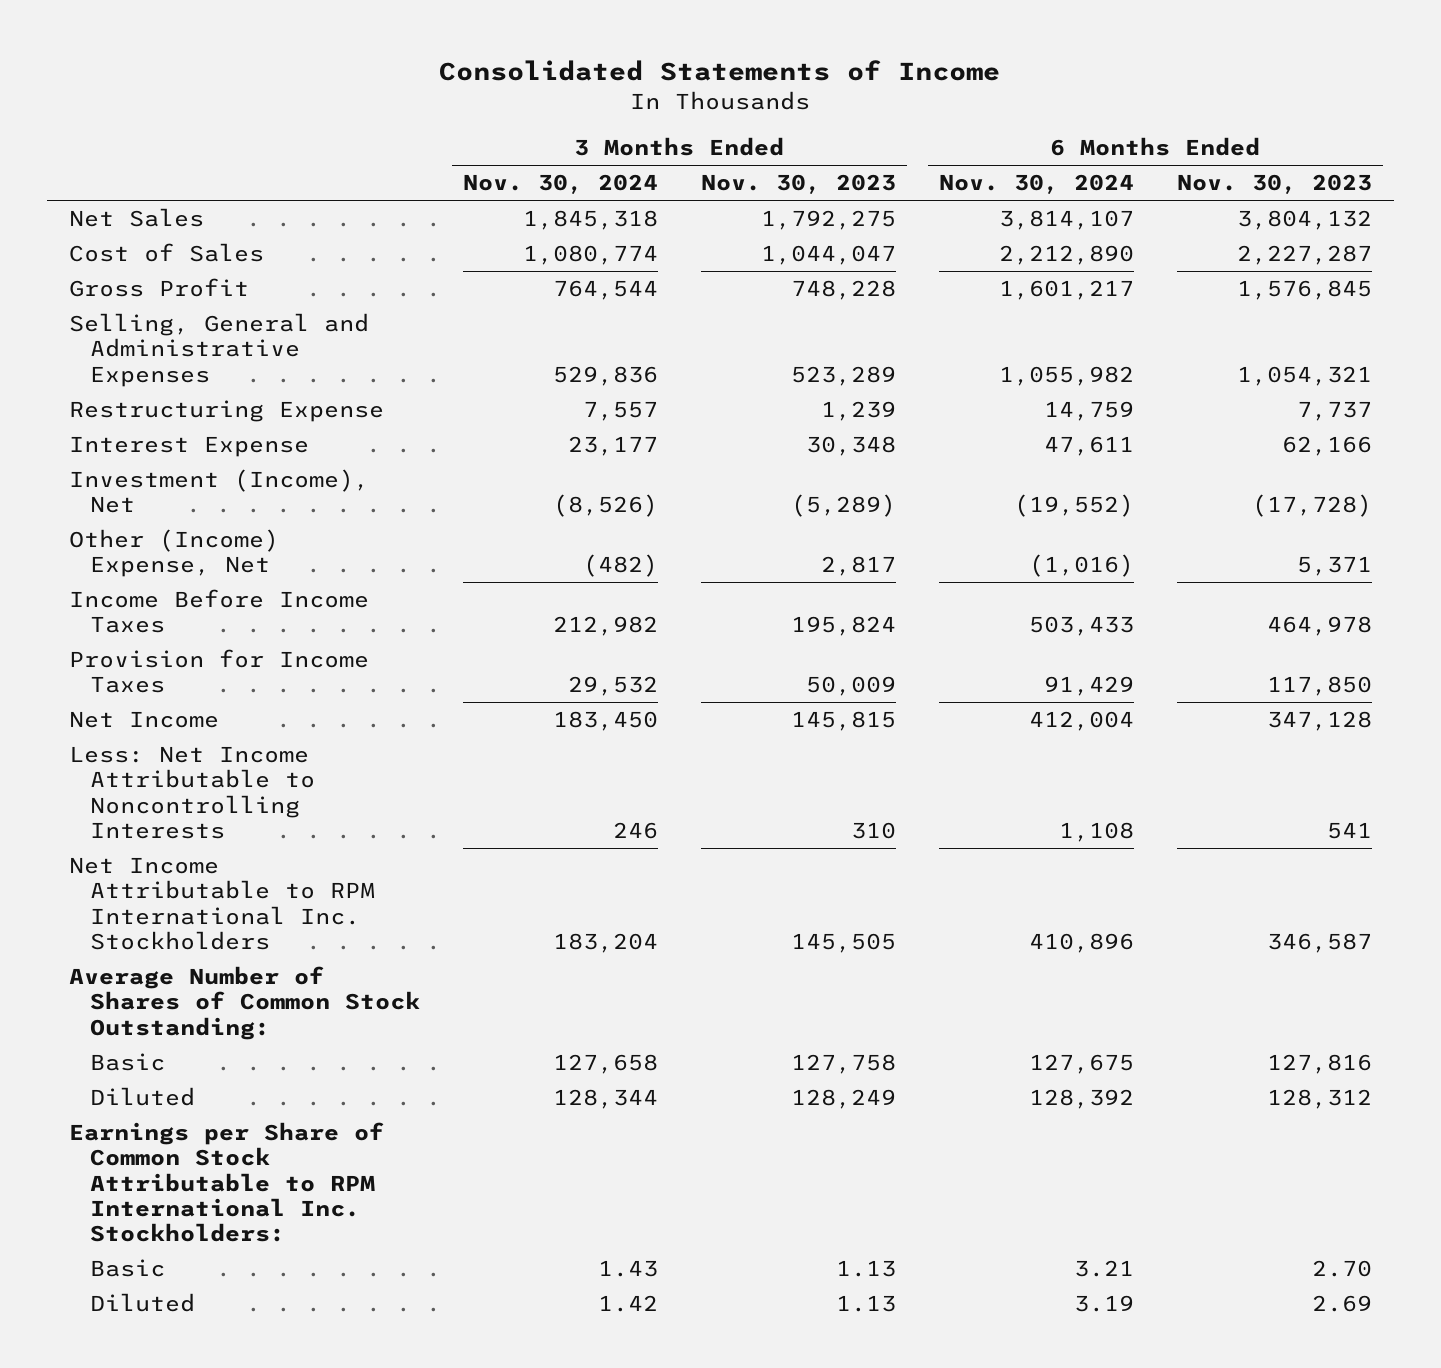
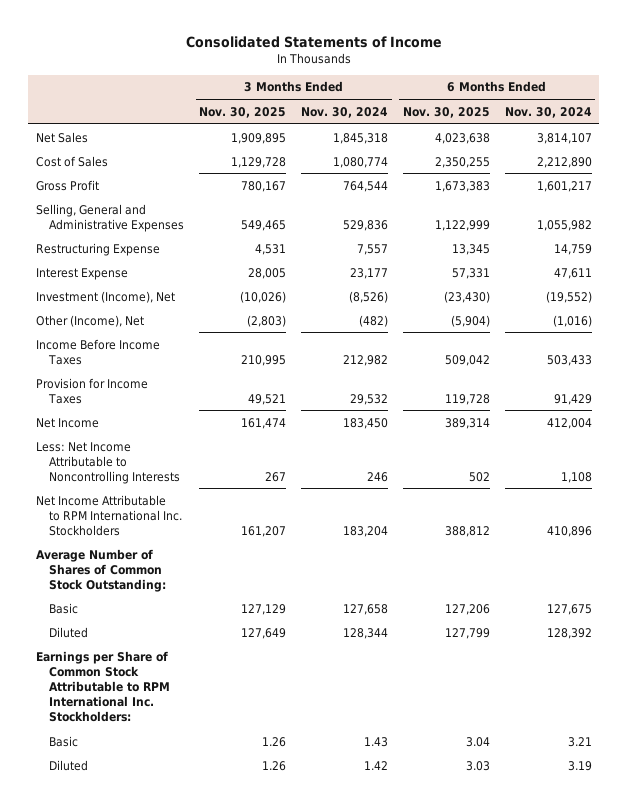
- | 3 Months Ended Nov. 30, 2024 | 3 Months Ended Nov. 30, 2023 | 6 Months Ended Nov. 30, 2024 | 6 Months Ended Nov. 30, 2023
+ | 3 Months Ended Nov. 30, 2025 | 3 Months Ended Nov. 30, 2024 | 6 Months Ended Nov. 30, 2025 | 6 Months Ended Nov. 30, 2024
- Other (Income) Expense, Net | (482) | 2,817 | (1,016) | 5,371
+ Other (Income), Net | (2,803) | (482) | (5,904) | (1,016)

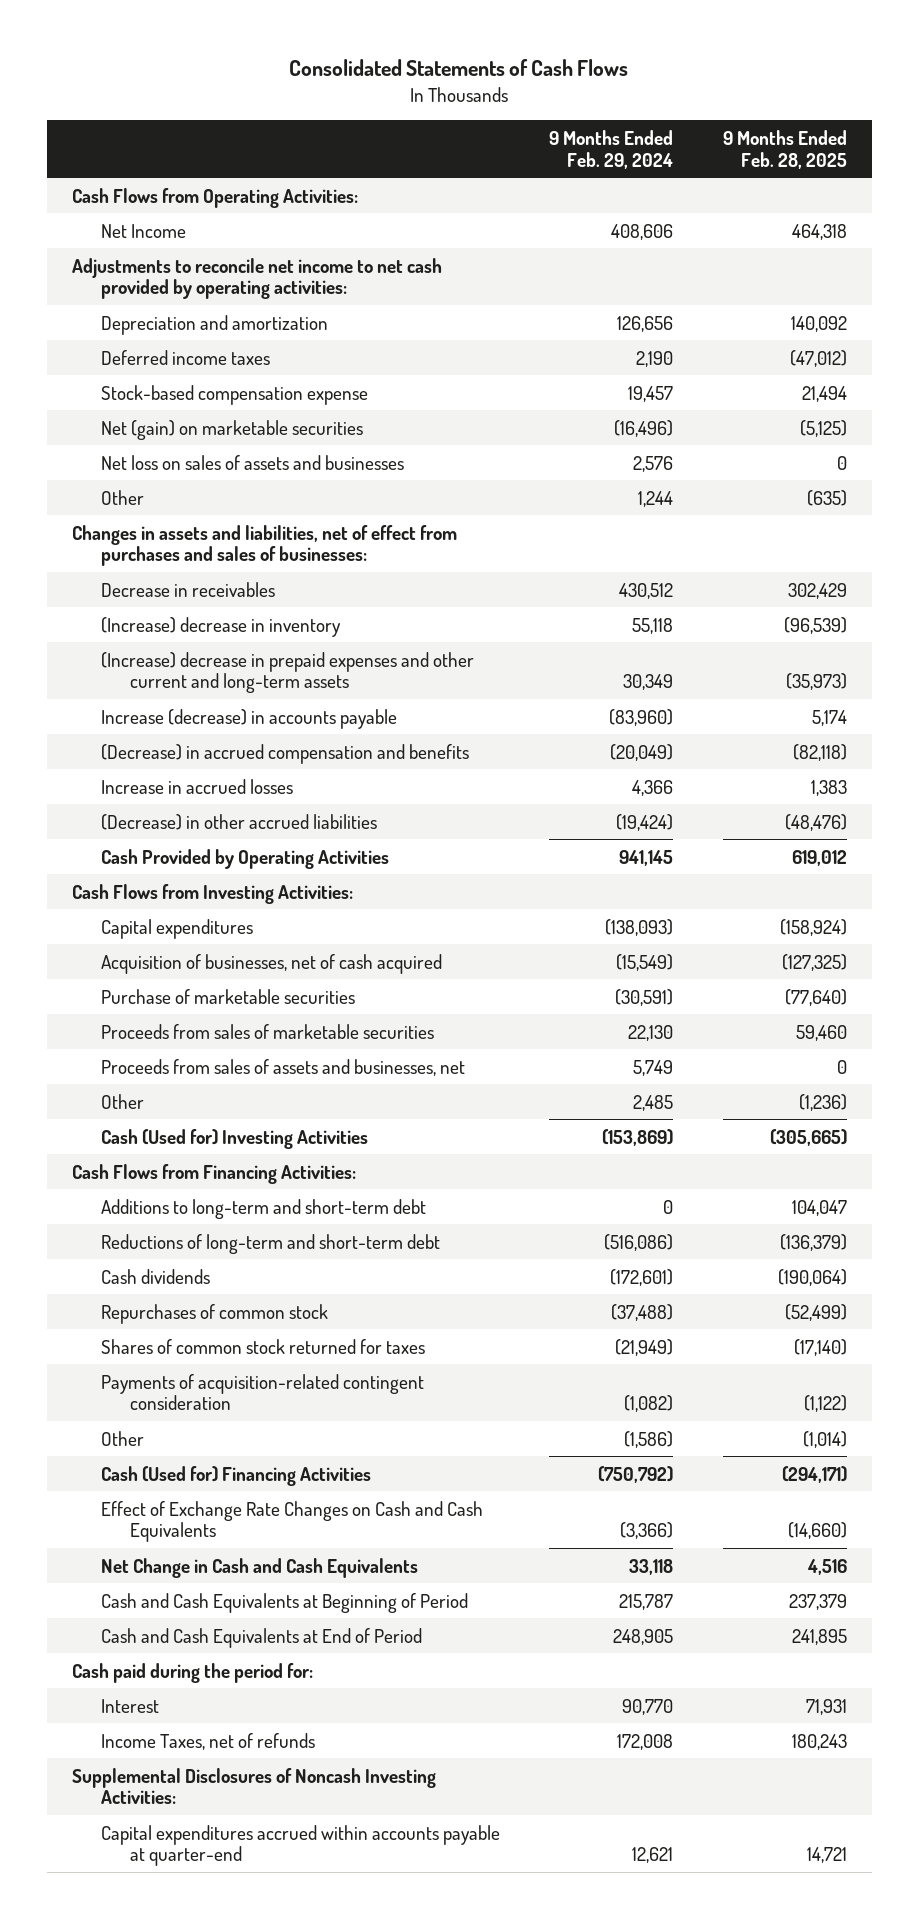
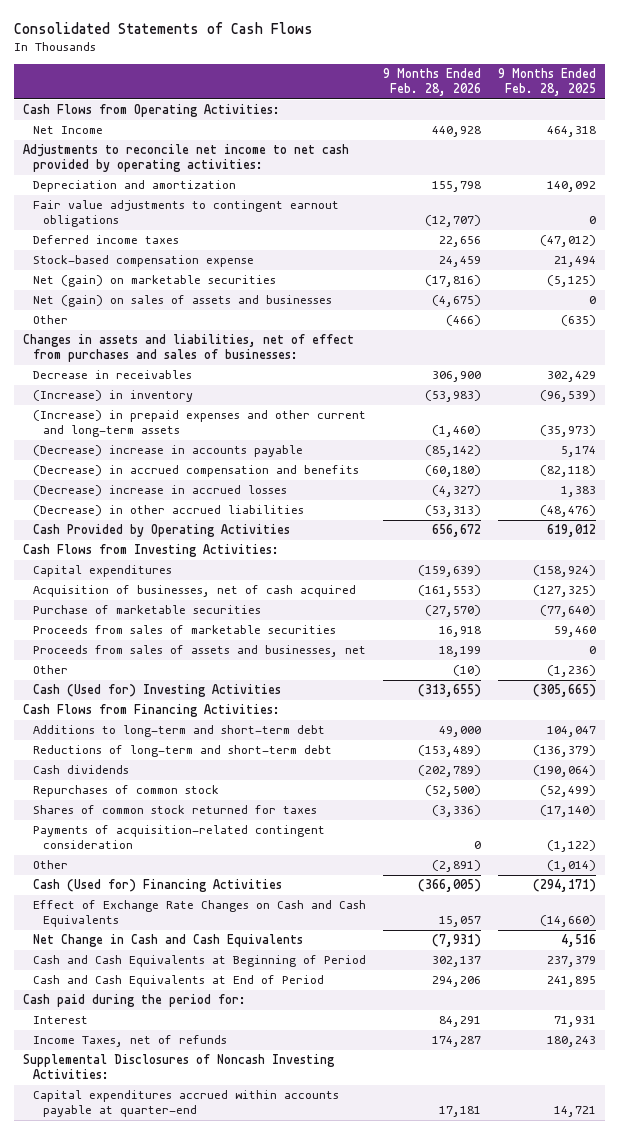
- | 9 Months Ended Feb. 29, 2024 | 9 Months Ended Feb. 28, 2025
+ | 9 Months Ended Feb. 28, 2026 | 9 Months Ended Feb. 28, 2025
+ Fair value adjustments to contingent earnout obligations | (12,707) | 0
- Net loss on sales of assets and businesses | 2,576 | 0
+ Net (gain) on sales of assets and businesses | (4,675) | 0
- (Increase) decrease in inventory | 55,118 | (96,539)
- (Increase) decrease in prepaid expenses and other current and long-term assets | 30,349 | (35,973)
- Increase (decrease) in accounts payable | (83,960) | 5,174
+ (Increase) in inventory | (53,983) | (96,539)
+ (Increase) in prepaid expenses and other current and long-term assets | (1,460) | (35,973)
+ (Decrease) increase in accounts payable | (85,142) | 5,174
- Increase in accrued losses | 4,366 | 1,383
+ (Decrease) increase in accrued losses | (4,327) | 1,383

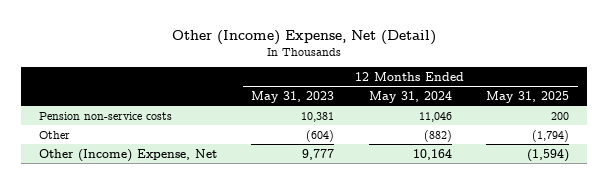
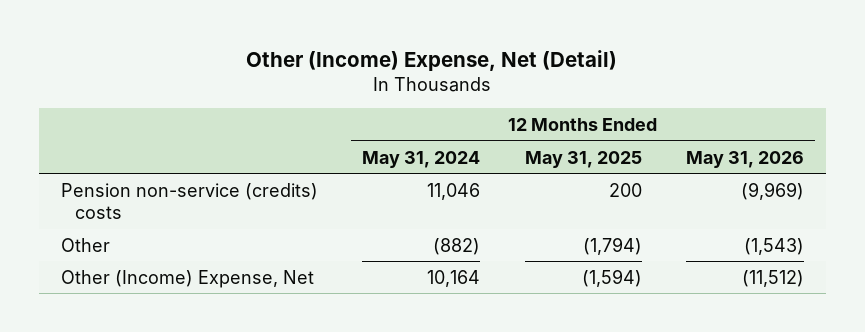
- | 12 Months Ended May 31, 2023 | 12 Months Ended May 31, 2024 | 12 Months Ended May 31, 2025
+ | 12 Months Ended May 31, 2024 | 12 Months Ended May 31, 2025 | 12 Months Ended May 31, 2026
- Pension non-service costs | 10,381 | 11,046 | 200
+ Pension non-service (credits) costs | 11,046 | 200 | (9,969)

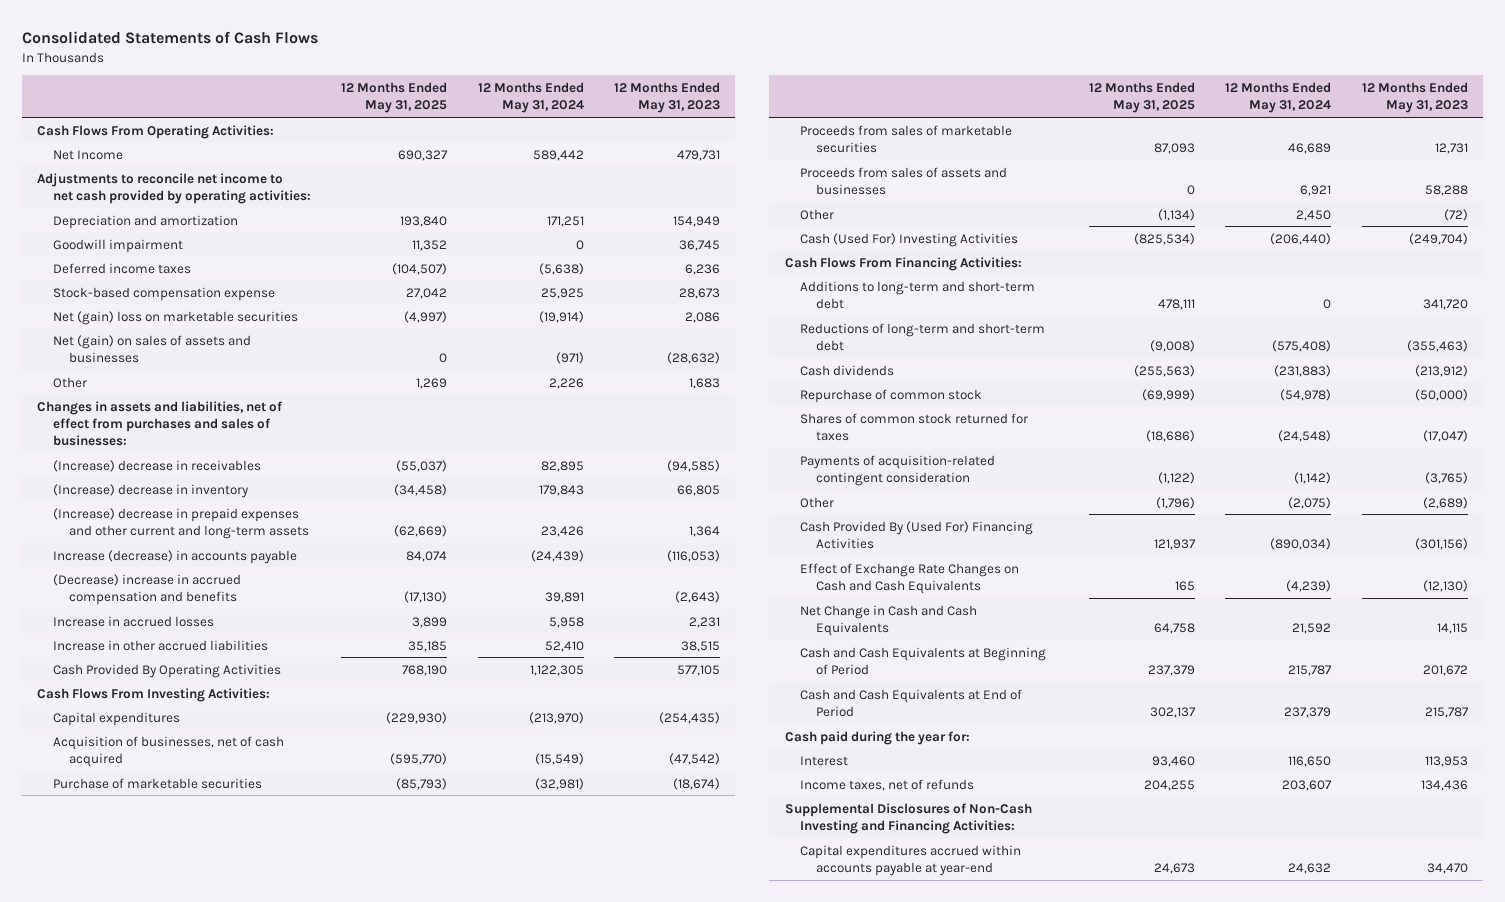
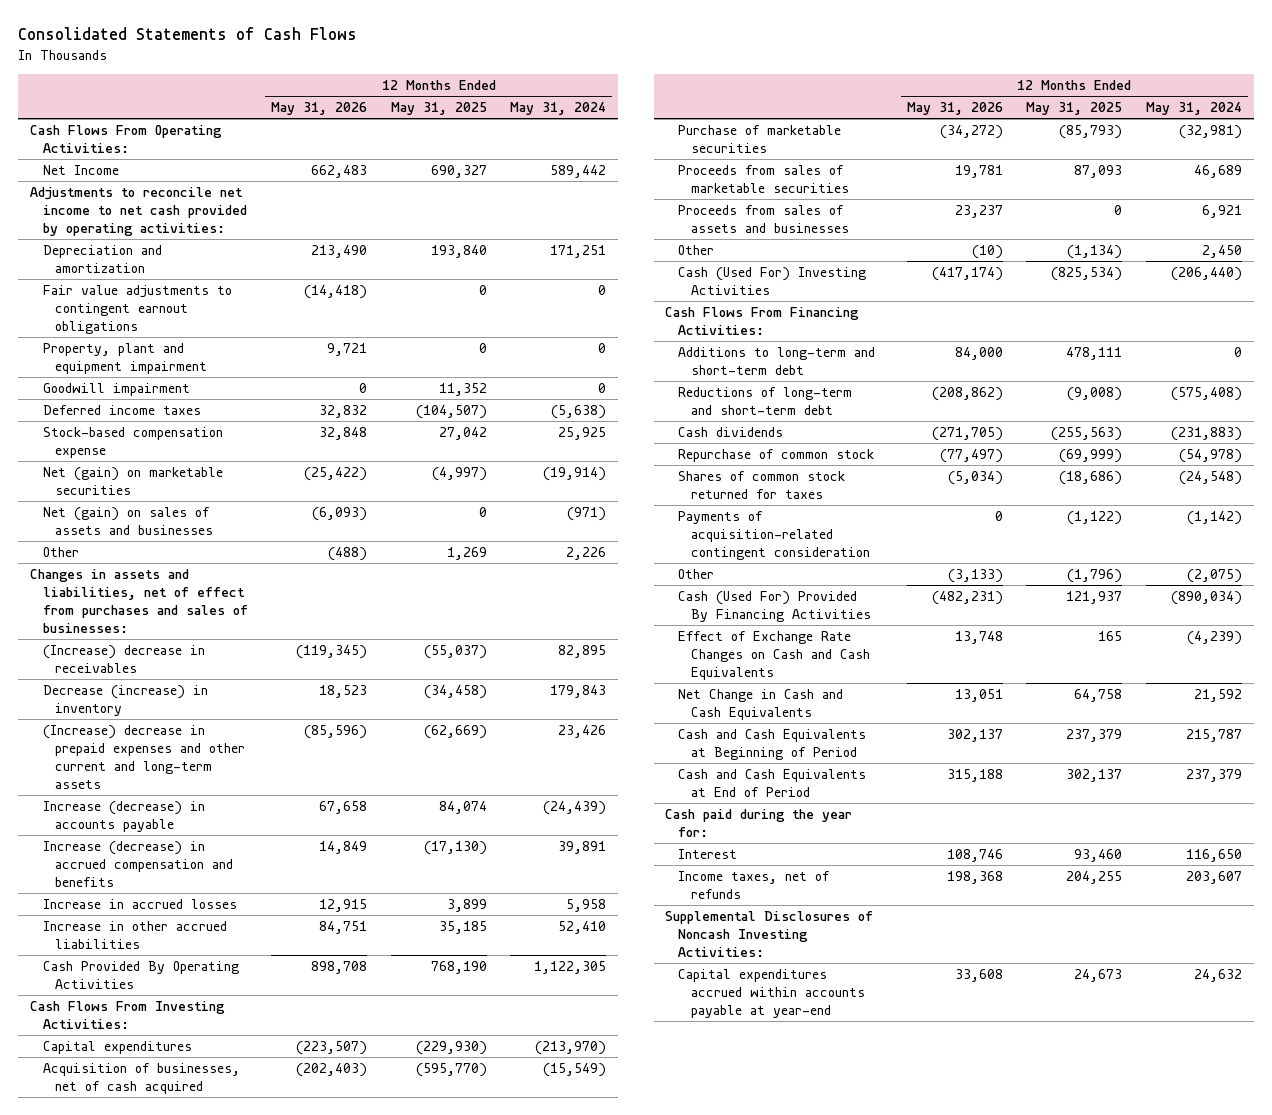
- | 12 Months Ended May 31, 2025 | 12 Months Ended May 31, 2024 | 12 Months Ended May 31, 2023
+ | 12 Months Ended May 31, 2026 | 12 Months Ended May 31, 2025 | 12 Months Ended May 31, 2024
+ Fair value adjustments to contingent earnout obligations | (14,418) | 0 | 0
+ Property, plant and equipment impairment | 9,721 | 0 | 0
- Net (gain) loss on marketable securities | (4,997) | (19,914) | 2,086
+ Net (gain) on marketable securities | (25,422) | (4,997) | (19,914)
- (Increase) decrease in inventory | (34,458) | 179,843 | 66,805
+ Decrease (increase) in inventory | 18,523 | (34,458) | 179,843
- (Decrease) increase in accrued compensation and benefits | (17,130) | 39,891 | (2,643)
+ Increase (decrease) in accrued compensation and benefits | 14,849 | (17,130) | 39,891
- Cash Provided By (Used For) Financing Activities | 121,937 | (890,034) | (301,156)
+ Cash (Used For) Provided By Financing Activities | (482,231) | 121,937 | (890,034)
- Supplemental Disclosures of Non-Cash Investing and Financing Activities:
+ Supplemental Disclosures of Noncash Investing Activities:

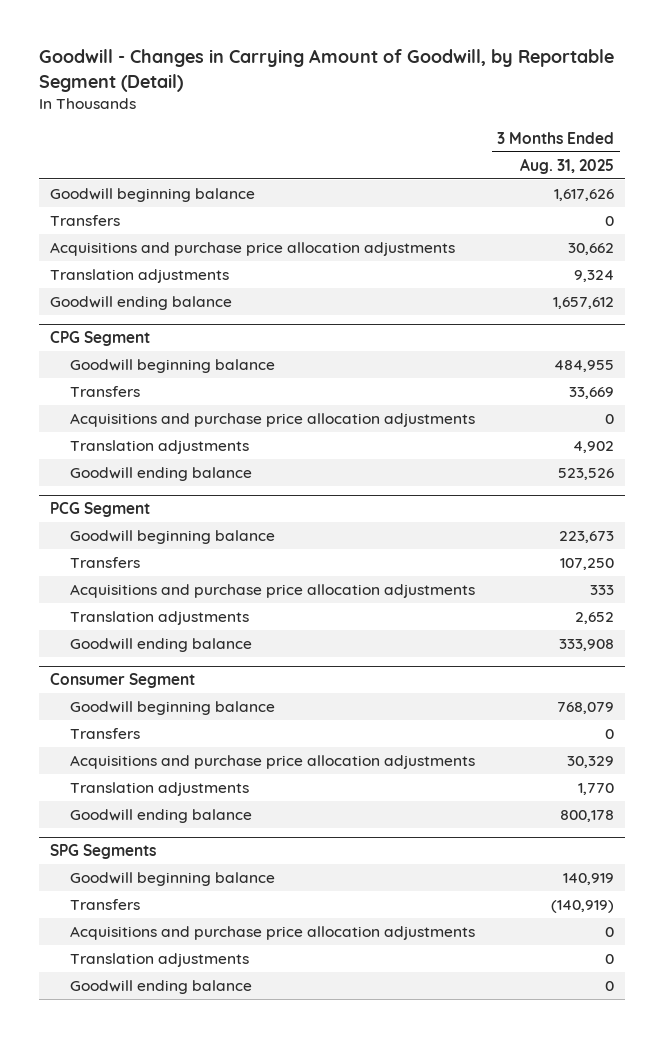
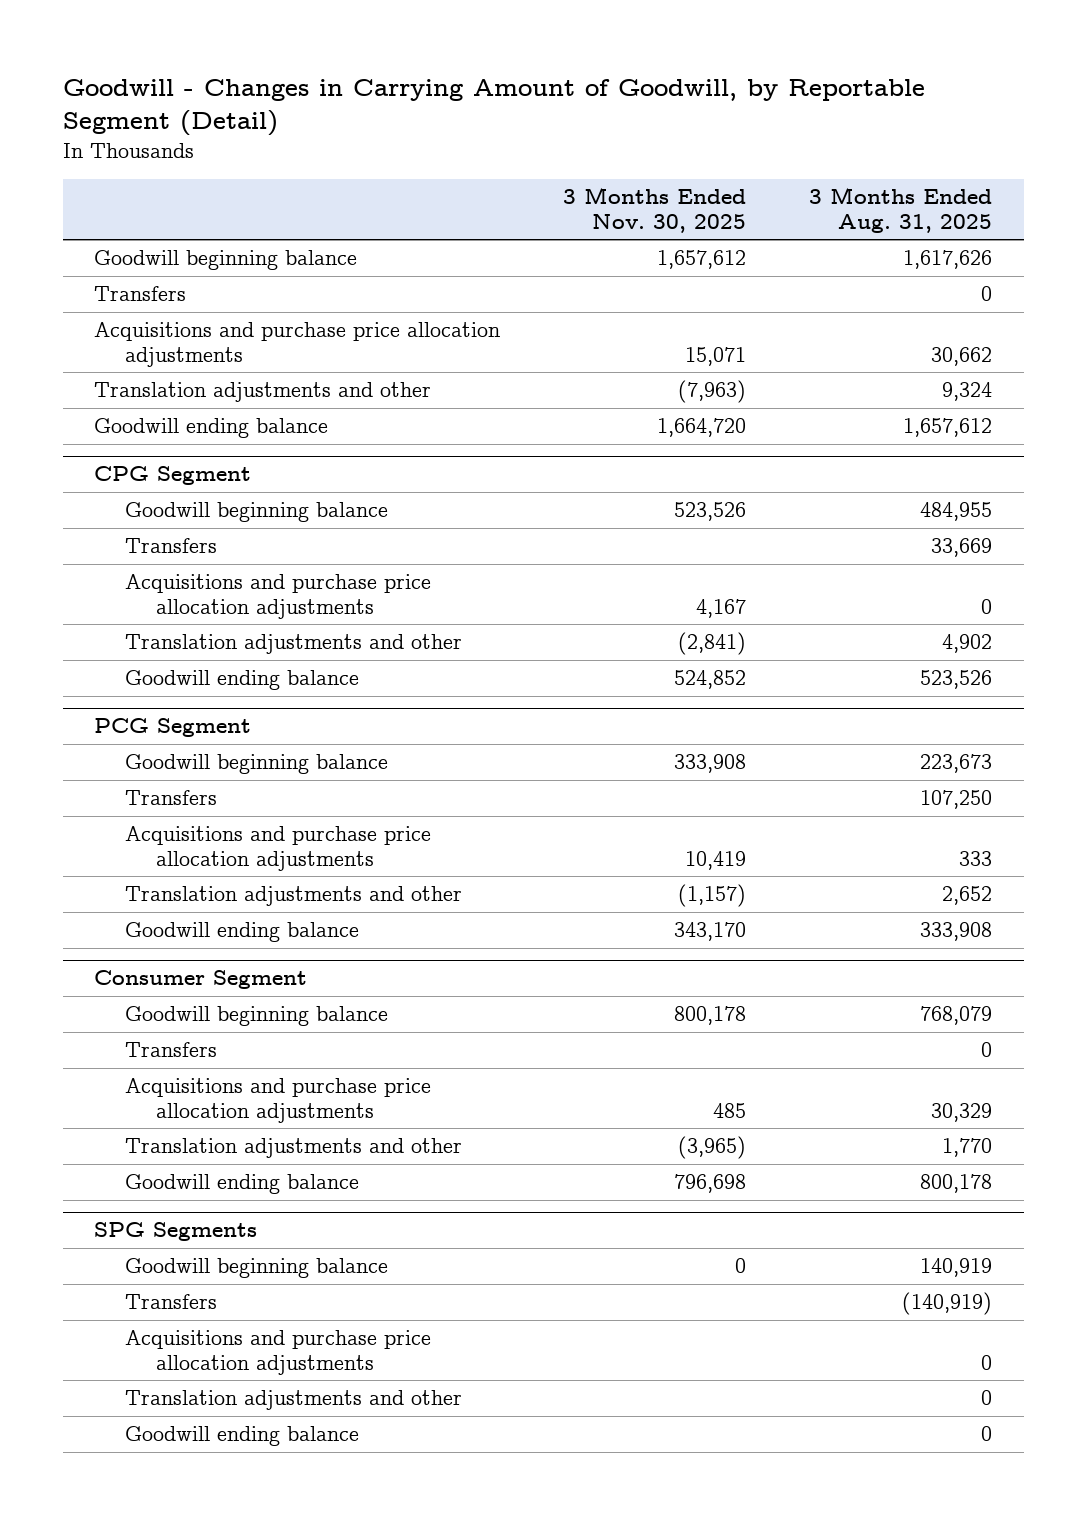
- | 3 Months Ended Aug. 31, 2025
+ | 3 Months Ended Nov. 30, 2025 | 3 Months Ended Aug. 31, 2025
- Translation adjustments | 9,324
+ Translation adjustments and other | (7,963) | 9,324
@ CPG Segment
- Translation adjustments | 4,902
+ Translation adjustments and other | (2,841) | 4,902
@ PCG Segment
- Translation adjustments | 2,652
+ Translation adjustments and other | (1,157) | 2,652
@ Consumer Segment
- Translation adjustments | 1,770
+ Translation adjustments and other | (3,965) | 1,770
@ SPG Segments
- Translation adjustments | 0
+ Translation adjustments and other | | 0

